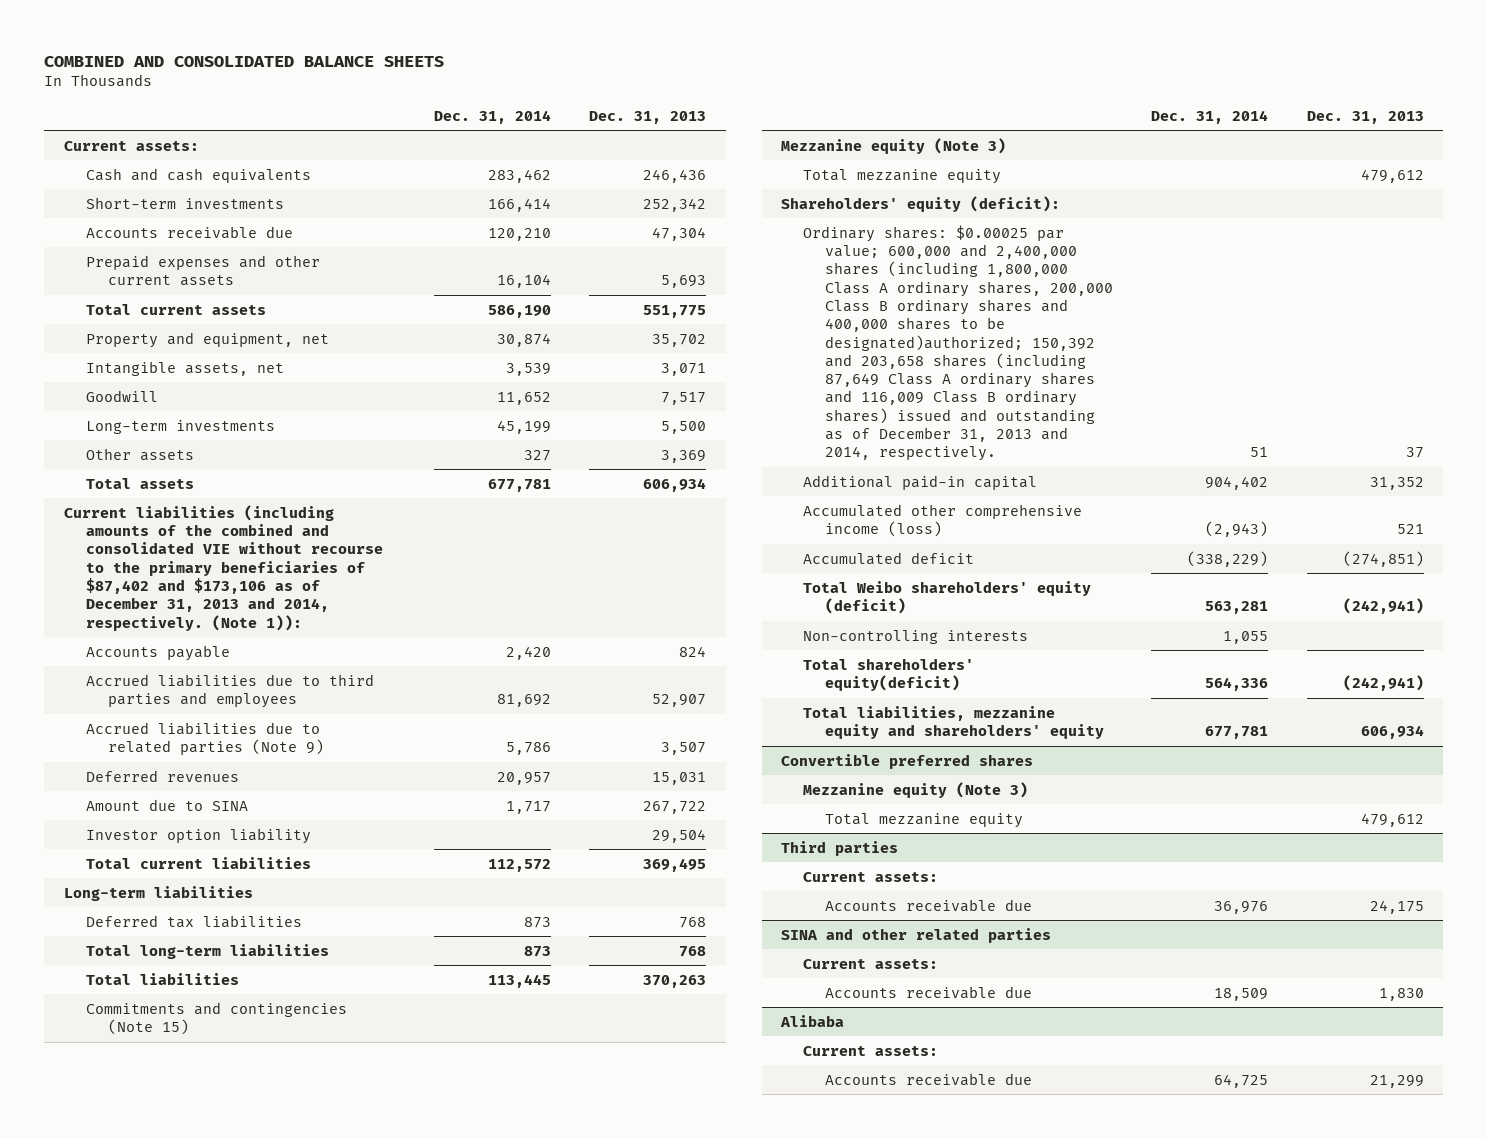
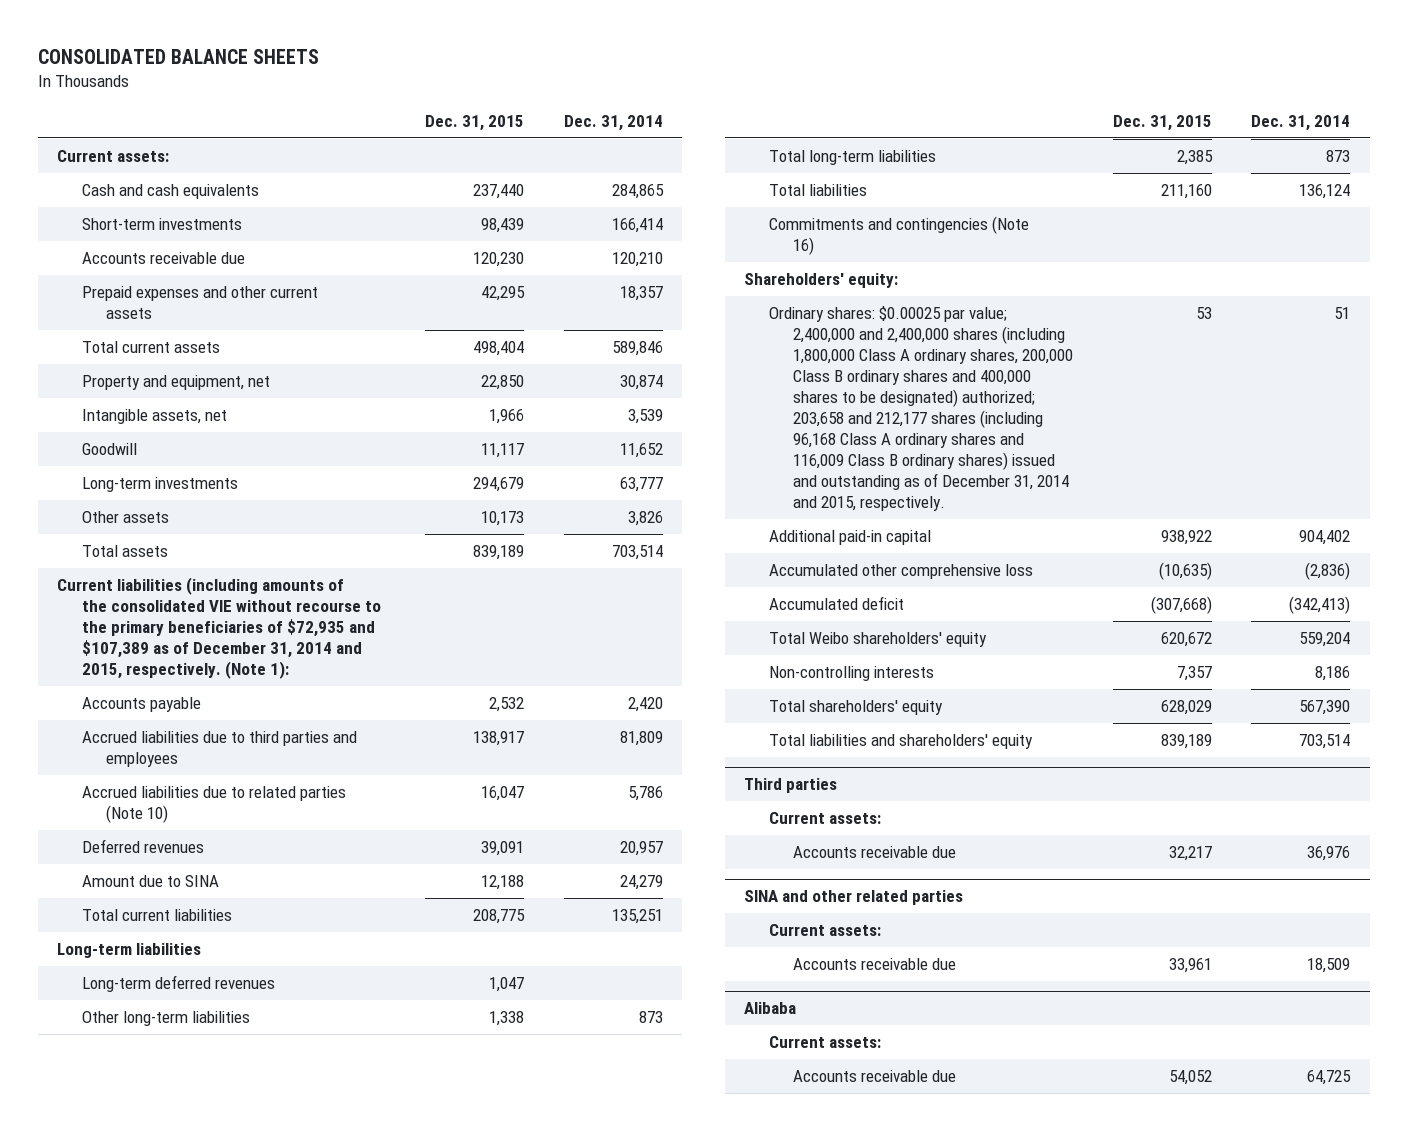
- COMBINED AND CONSOLIDATED BALANCE SHEETS
+ CONSOLIDATED BALANCE SHEETS
- | Dec. 31, 2014 | Dec. 31, 2013
+ | Dec. 31, 2015 | Dec. 31, 2014
- Cash and cash equivalents | 283,462 | 246,436
+ Cash and cash equivalents | 237,440 | 284,865
- Prepaid expenses and other current assets | 16,104 | 5,693
- Total current assets | 586,190 | 551,775
+ Prepaid expenses and other current assets | 42,295 | 18,357
+ Total current assets | 498,404 | 589,846
- Long-term investments | 45,199 | 5,500
- Other assets | 327 | 3,369
- Total assets | 677,781 | 606,934
- Current liabilities (including amounts of the combined and consolidated VIE without recourse to the primary beneficiaries of $87,402 and $173,106 as of December 31, 2013 and 2014, respectively. (Note 1)):
+ Long-term investments | 294,679 | 63,777
+ Other assets | 10,173 | 3,826
+ Total assets | 839,189 | 703,514
+ Current liabilities (including amounts of the consolidated VIE without recourse to the primary beneficiaries of $72,935 and $107,389 as of December 31, 2014 and 2015, respectively. (Note 1):
- Accrued liabilities due to third parties and employees | 81,692 | 52,907
- Accrued liabilities due to related parties (Note 9) | 5,786 | 3,507
+ Accrued liabilities due to third parties and employees | 138,917 | 81,809
+ Accrued liabilities due to related parties (Note 10) | 16,047 | 5,786
- Amount due to SINA | 1,717 | 267,722
- Investor option liability | | 29,504
- Total current liabilities | 112,572 | 369,495
+ Amount due to SINA | 12,188 | 24,279
+ Total current liabilities | 208,775 | 135,251
- Deferred tax liabilities | 873 | 768
+ Long-term deferred revenues | 1,047 |
+ Other long-term liabilities | 1,338 | 873
- Total liabilities | 113,445 | 370,263
- Commitments and contingencies (Note 15)
- Mezzanine equity (Note 3)
- Total mezzanine equity | | 479,612
- Shareholders' equity (deficit):
- Ordinary shares: $0.00025 par value; 600,000 and 2,400,000 shares (including 1,800,000 Class A ordinary shares, 200,000 Class B ordinary shares and 400,000 shares to be designated)authorized; 150,392 and 203,658 shares (including 87,649 Class A ordinary shares and 116,009 Class B ordinary shares) issued and outstanding as of December 31, 2013 and 2014, respectively. | 51 | 37
+ Total liabilities | 211,160 | 136,124
+ Commitments and contingencies (Note 16)
+ Shareholders' equity:
+ Ordinary shares: $0.00025 par value; 2,400,000 and 2,400,000 shares (including 1,800,000 Class A ordinary shares, 200,000 Class B ordinary shares and 400,000 shares to be designated) authorized; 203,658 and 212,177 shares (including 96,168 Class A ordinary shares and 116,009 Class B ordinary shares) issued and outstanding as of December 31, 2014 and 2015, respectively. | 53 | 51
- Accumulated other comprehensive income (loss) | (2,943) | 521
- Accumulated deficit | (338,229) | (274,851)
- Total Weibo shareholders' equity (deficit) | 563,281 | (242,941)
- Non-controlling interests | 1,055 |
- Total shareholders' equity(deficit) | 564,336 | (242,941)
- Total liabilities, mezzanine equity and shareholders' equity | 677,781 | 606,934
- Convertible preferred shares
- Mezzanine equity (Note 3)
- Total mezzanine equity | | 479,612
+ Accumulated other comprehensive loss | (10,635) | (2,836)
+ Accumulated deficit | (307,668) | (342,413)
+ Total Weibo shareholders' equity | 620,672 | 559,204
+ Non-controlling interests | 7,357 | 8,186
+ Total shareholders' equity | 628,029 | 567,390
+ Total liabilities and shareholders' equity | 839,189 | 703,514

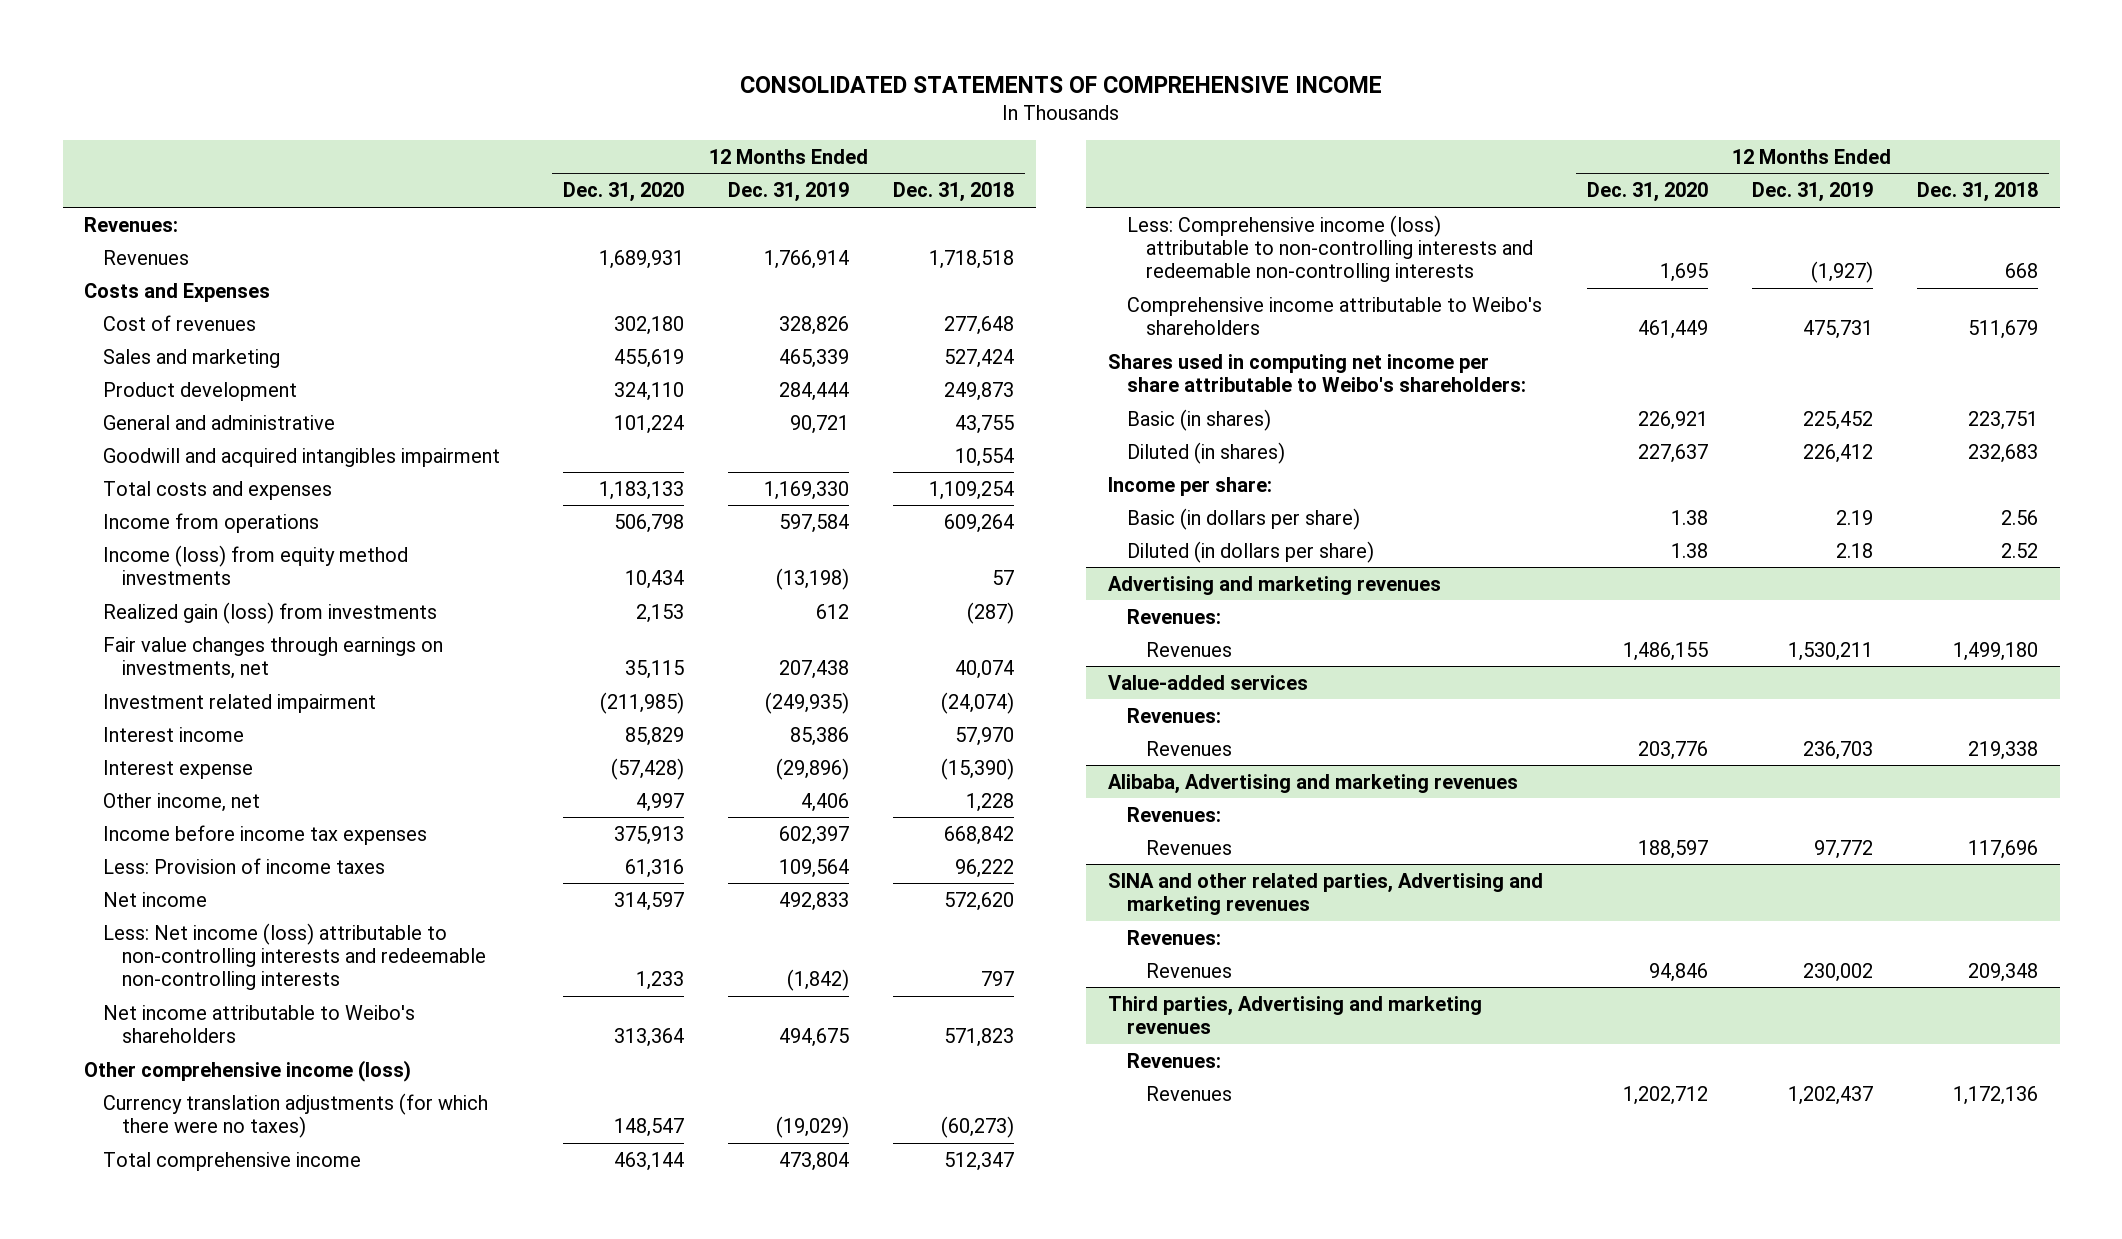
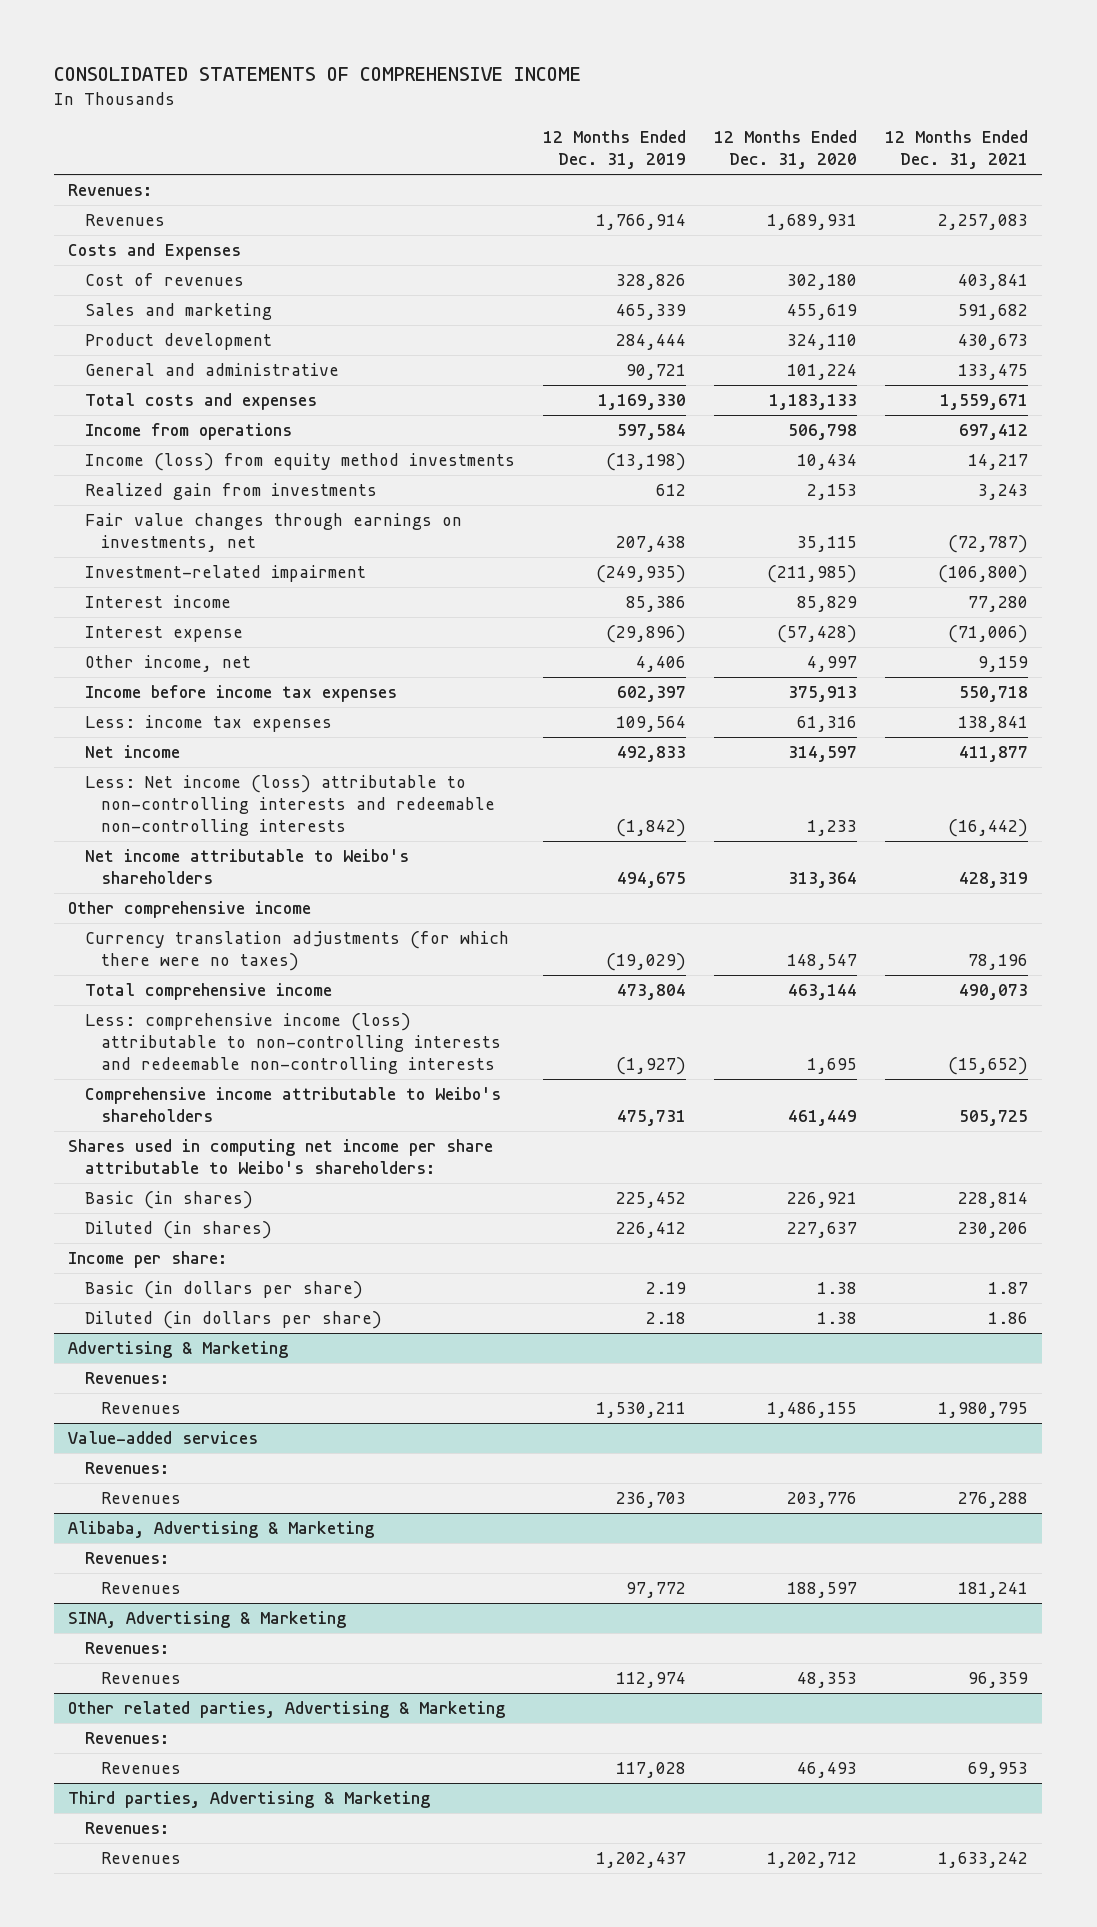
- | 12 Months Ended Dec. 31, 2020 | 12 Months Ended Dec. 31, 2019 | 12 Months Ended Dec. 31, 2018
+ | 12 Months Ended Dec. 31, 2019 | 12 Months Ended Dec. 31, 2020 | 12 Months Ended Dec. 31, 2021
- Goodwill and acquired intangibles impairment | | | 10,554
- Realized gain (loss) from investments | 2,153 | 612 | (287)
+ Realized gain from investments | 612 | 2,153 | 3,243
- Investment related impairment | (211,985) | (249,935) | (24,074)
+ Investment-related impairment | (249,935) | (211,985) | (106,800)
- Less: Provision of income taxes | 61,316 | 109,564 | 96,222
+ Less: income tax expenses | 109,564 | 61,316 | 138,841
- Other comprehensive income (loss)
+ Other comprehensive income
- Less: Comprehensive income (loss) attributable to non-controlling interests and redeemable non-controlling interests | 1,695 | (1,927) | 668
+ Less: comprehensive income (loss) attributable to non-controlling interests and redeemable non-controlling interests | (1,927) | 1,695 | (15,652)
- Advertising and marketing revenues
+ Advertising & Marketing
- Alibaba, Advertising and marketing revenues
+ Alibaba, Advertising & Marketing
- SINA and other related parties, Advertising and marketing revenues
+ SINA, Advertising & Marketing
- Revenues | 94,846 | 230,002 | 209,348
- Third parties, Advertising and marketing revenues
+ Revenues | 112,974 | 48,353 | 96,359
+ Other related parties, Advertising & Marketing
+ Revenues | 117,028 | 46,493 | 69,953
+ Third parties, Advertising & Marketing
+ Revenues:

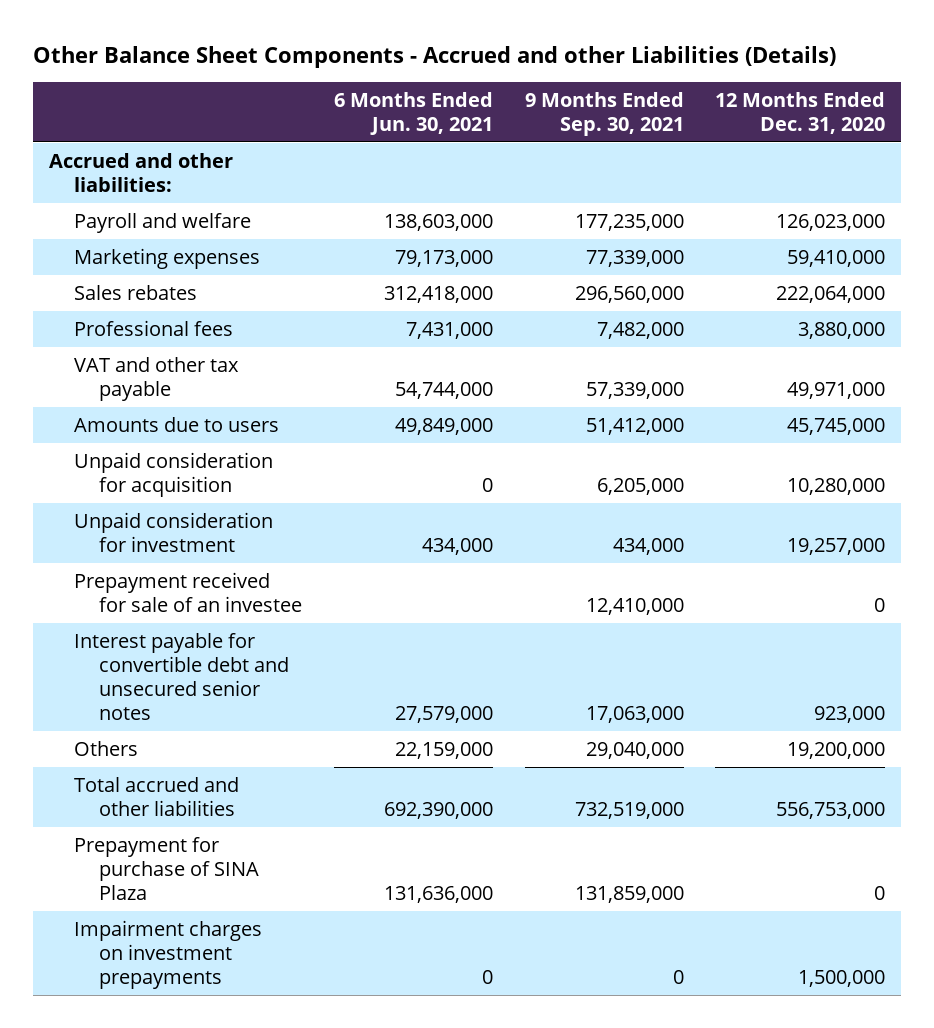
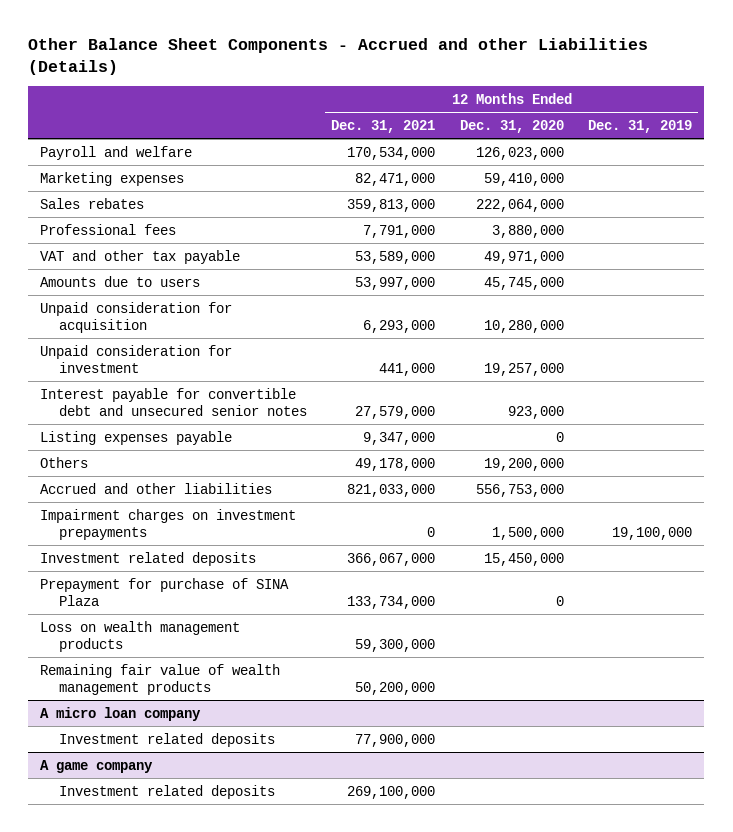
- | 6 Months Ended Jun. 30, 2021 | 9 Months Ended Sep. 30, 2021 | 12 Months Ended Dec. 31, 2020
+ | 12 Months Ended Dec. 31, 2021 | 12 Months Ended Dec. 31, 2020 | 12 Months Ended Dec. 31, 2019
- Accrued and other liabilities:
- Prepayment received for sale of an investee | | 12,410,000 | 0
+ Listing expenses payable | 9,347,000 | 0 |
- Total accrued and other liabilities | 692,390,000 | 732,519,000 | 556,753,000
+ Accrued and other liabilities | 821,033,000 | 556,753,000 |
+ Investment related deposits | 366,067,000 | 15,450,000 |
moved down: Prepayment for purchase of SINA Plaza | 133,734,000 | 0 |
+ Loss on wealth management products | 59,300,000 | |
+ Remaining fair value of wealth management products | 50,200,000 | |
+ A micro loan company
+ Investment related deposits | 77,900,000 | |
+ A game company
+ Investment related deposits | 269,100,000 | |

